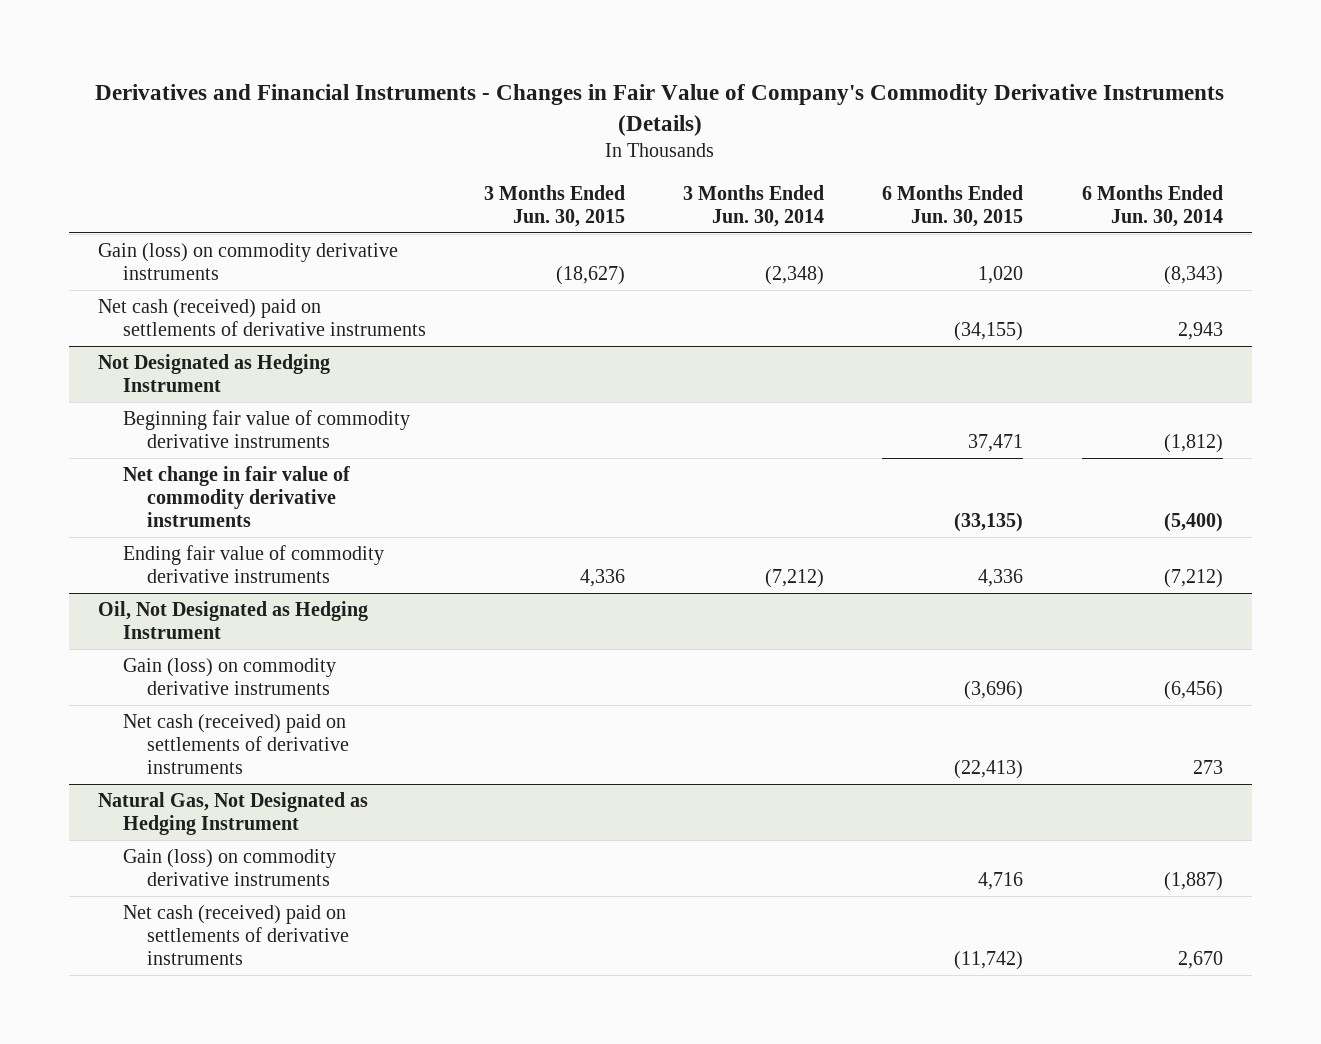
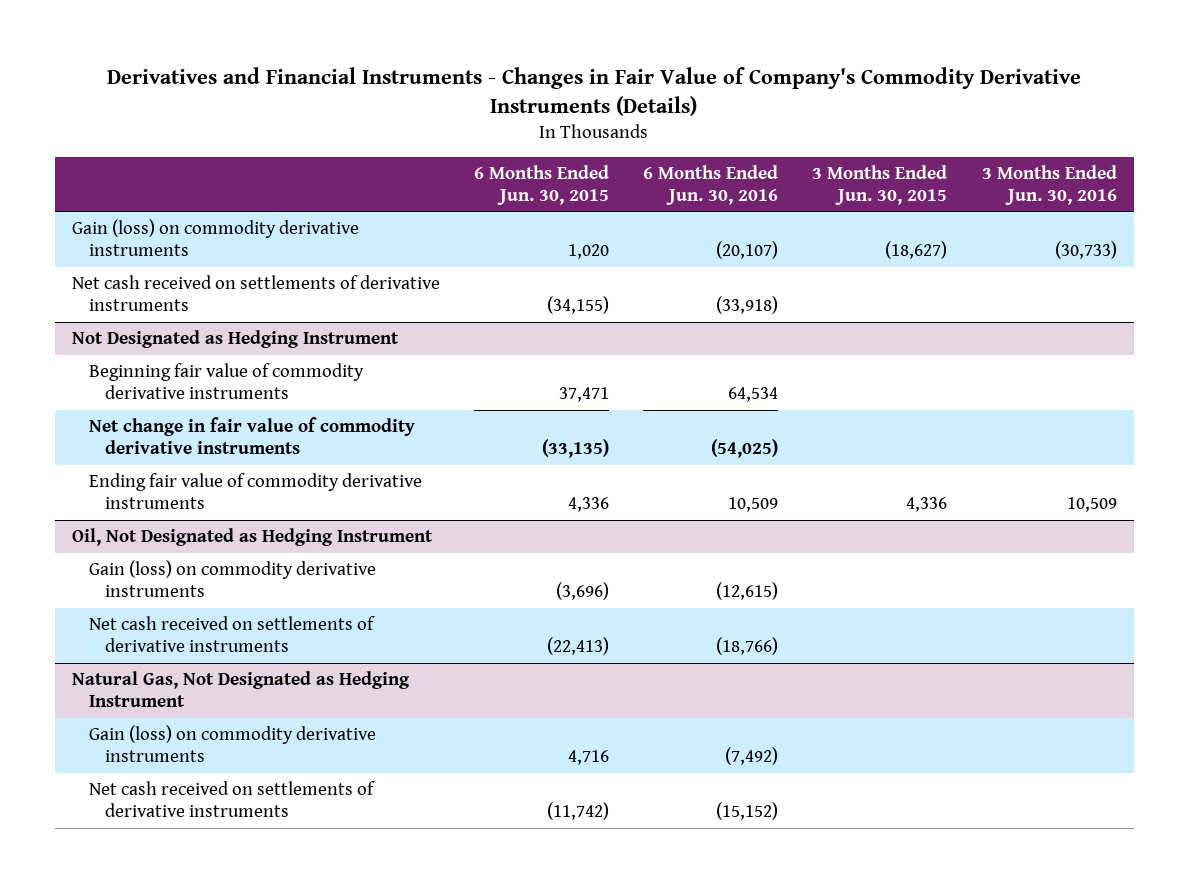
- | 3 Months Ended Jun. 30, 2015 | 3 Months Ended Jun. 30, 2014 | 6 Months Ended Jun. 30, 2015 | 6 Months Ended Jun. 30, 2014
+ | 6 Months Ended Jun. 30, 2015 | 6 Months Ended Jun. 30, 2016 | 3 Months Ended Jun. 30, 2015 | 3 Months Ended Jun. 30, 2016
- Net cash (received) paid on settlements of derivative instruments | | | (34,155) | 2,943
+ Net cash received on settlements of derivative instruments | (34,155) | (33,918) | |
@ Oil, Not Designated as Hedging Instrument
- Net cash (received) paid on settlements of derivative instruments | | | (22,413) | 273
+ Net cash received on settlements of derivative instruments | (22,413) | (18,766) | |
@ Natural Gas, Not Designated as Hedging Instrument
- Net cash (received) paid on settlements of derivative instruments | | | (11,742) | 2,670
+ Net cash received on settlements of derivative instruments | (11,742) | (15,152) | |

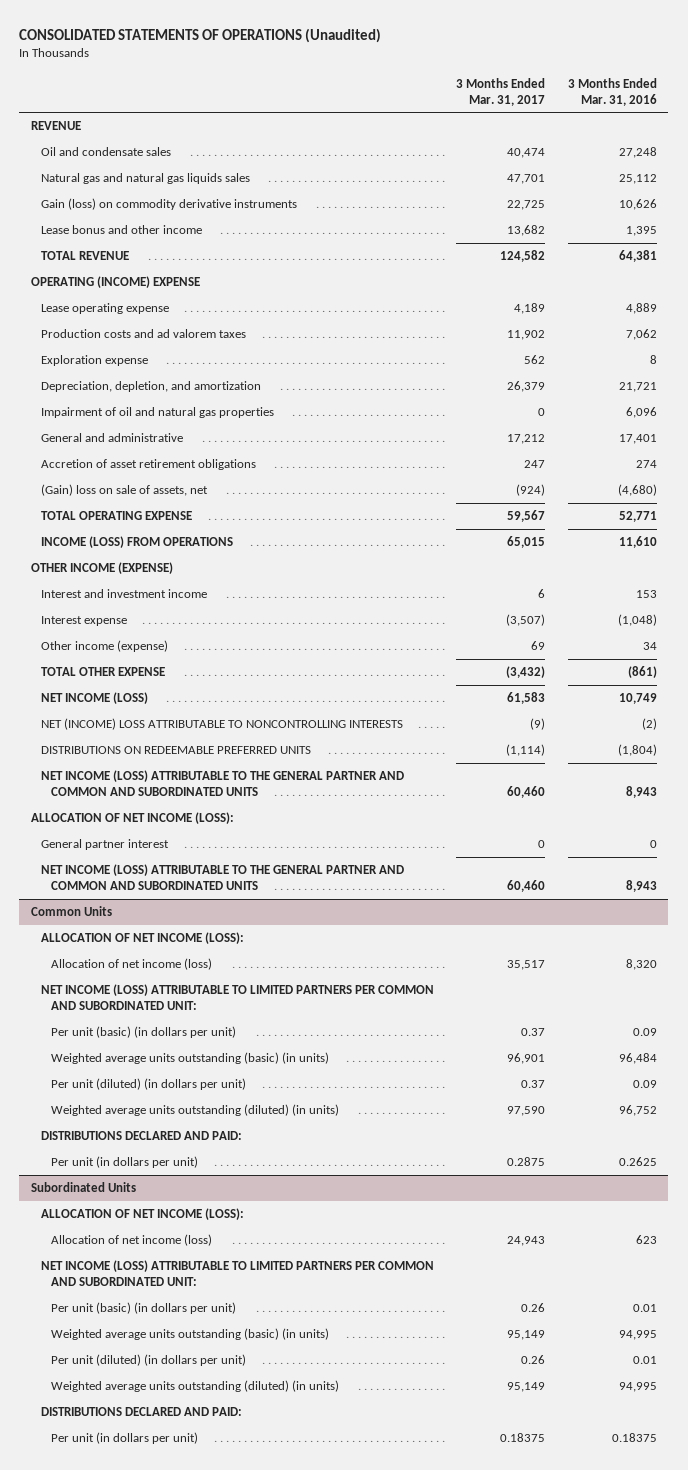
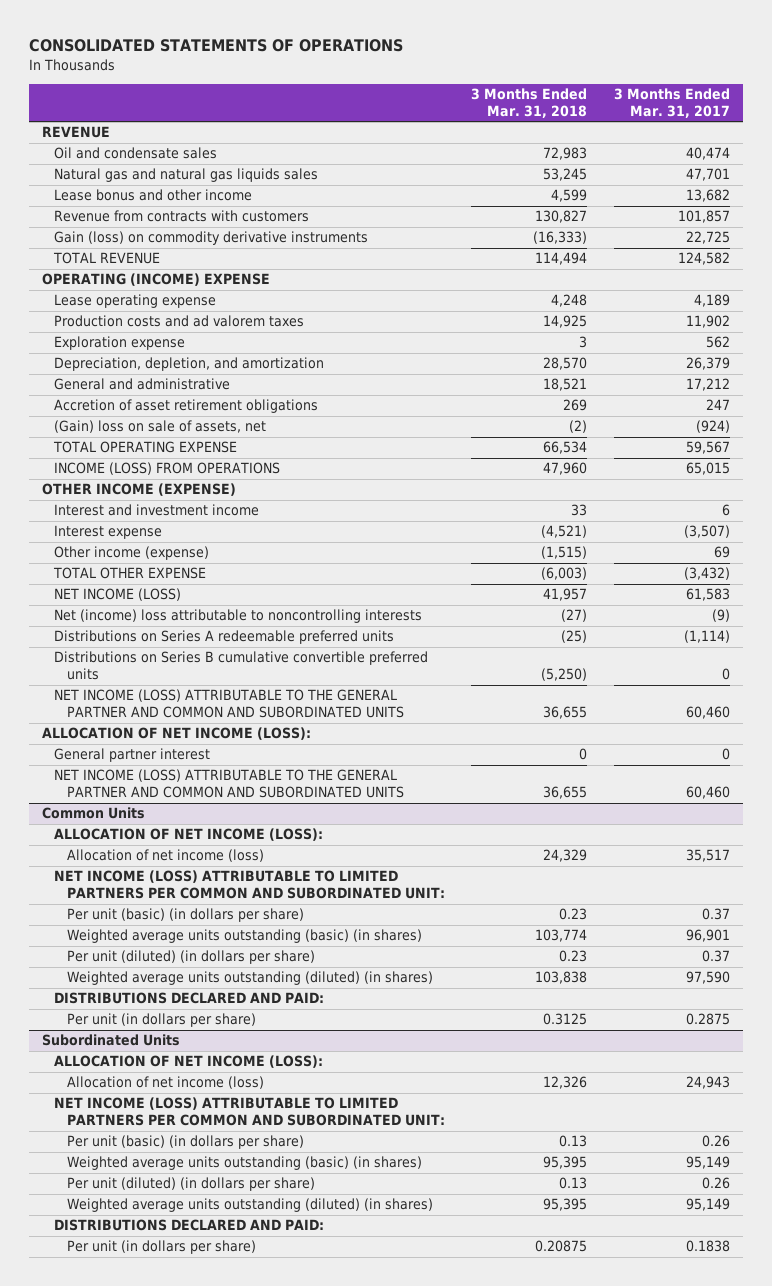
- CONSOLIDATED STATEMENTS OF OPERATIONS (Unaudited)
+ CONSOLIDATED STATEMENTS OF OPERATIONS
- | 3 Months Ended Mar. 31, 2017 | 3 Months Ended Mar. 31, 2016
+ | 3 Months Ended Mar. 31, 2018 | 3 Months Ended Mar. 31, 2017
+ Revenue from contracts with customers | 130,827 | 101,857
moved down: Gain (loss) on commodity derivative instruments | (16,333) | 22,725
- Impairment of oil and natural gas properties | 0 | 6,096
- NET (INCOME) LOSS ATTRIBUTABLE TO NONCONTROLLING INTERESTS | (9) | (2)
- DISTRIBUTIONS ON REDEEMABLE PREFERRED UNITS | (1,114) | (1,804)
+ Net (income) loss attributable to noncontrolling interests | (27) | (9)
+ Distributions on Series A redeemable preferred units | (25) | (1,114)
+ Distributions on Series B cumulative convertible preferred units | (5,250) | 0
@ Common Units
- Per unit (basic) (in dollars per unit) | 0.37 | 0.09
- Weighted average units outstanding (basic) (in units) | 96,901 | 96,484
- Per unit (diluted) (in dollars per unit) | 0.37 | 0.09
- Weighted average units outstanding (diluted) (in units) | 97,590 | 96,752
+ Per unit (basic) (in dollars per share) | 0.23 | 0.37
+ Weighted average units outstanding (basic) (in shares) | 103,774 | 96,901
+ Per unit (diluted) (in dollars per share) | 0.23 | 0.37
+ Weighted average units outstanding (diluted) (in shares) | 103,838 | 97,590
- Per unit (in dollars per unit) | 0.2875 | 0.2625
+ Per unit (in dollars per share) | 0.3125 | 0.2875
@ Subordinated Units
- Per unit (basic) (in dollars per unit) | 0.26 | 0.01
- Weighted average units outstanding (basic) (in units) | 95,149 | 94,995
- Per unit (diluted) (in dollars per unit) | 0.26 | 0.01
- Weighted average units outstanding (diluted) (in units) | 95,149 | 94,995
+ Per unit (basic) (in dollars per share) | 0.13 | 0.26
+ Weighted average units outstanding (basic) (in shares) | 95,395 | 95,149
+ Per unit (diluted) (in dollars per share) | 0.13 | 0.26
+ Weighted average units outstanding (diluted) (in shares) | 95,395 | 95,149
- Per unit (in dollars per unit) | 0.18375 | 0.18375
+ Per unit (in dollars per share) | 0.20875 | 0.1838

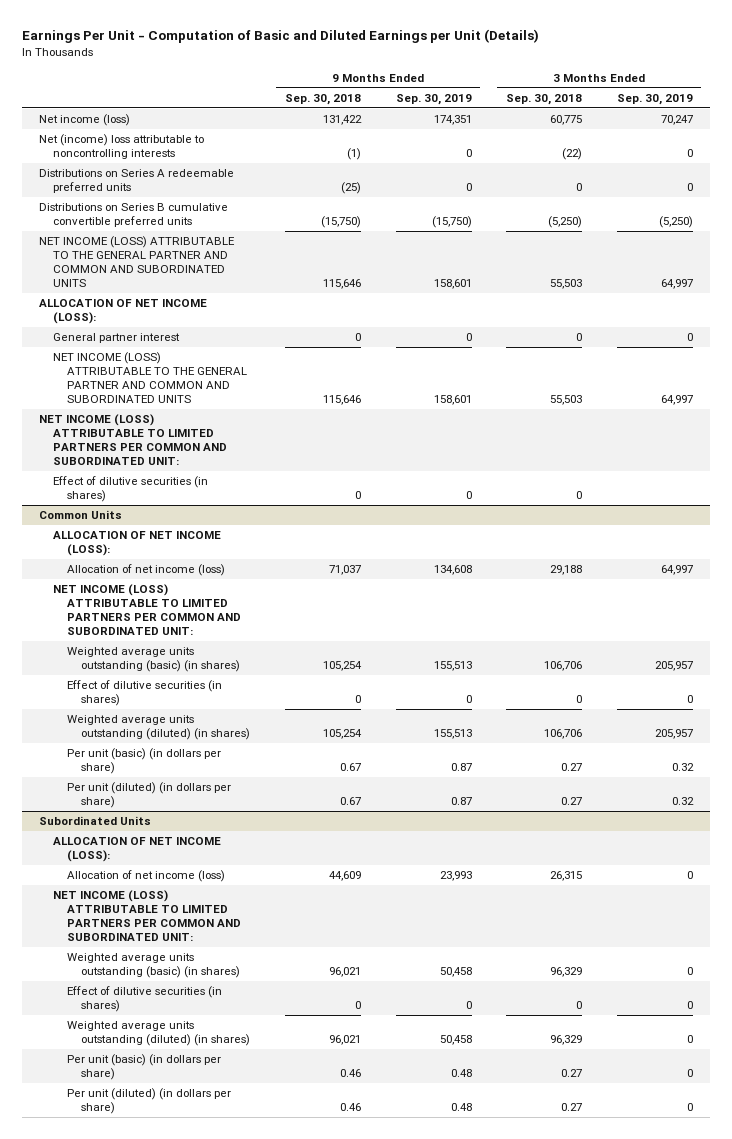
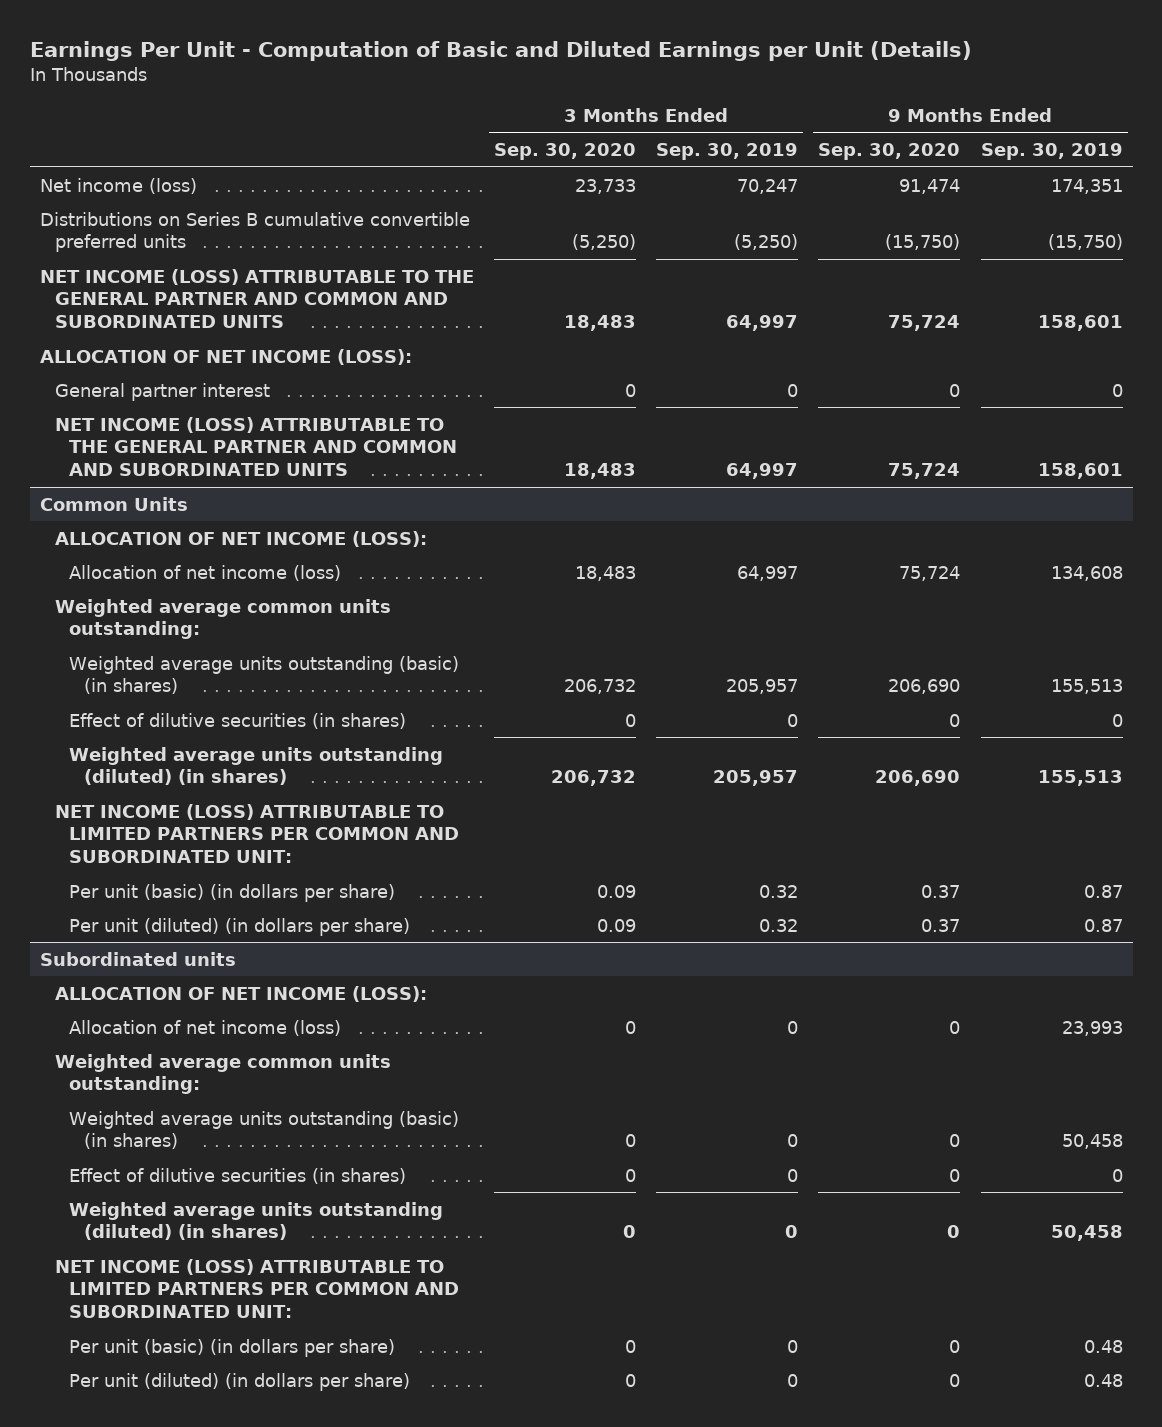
- | 9 Months Ended Sep. 30, 2018 | 9 Months Ended Sep. 30, 2019 | 3 Months Ended Sep. 30, 2018 | 3 Months Ended Sep. 30, 2019
+ | 3 Months Ended Sep. 30, 2020 | 3 Months Ended Sep. 30, 2019 | 9 Months Ended Sep. 30, 2020 | 9 Months Ended Sep. 30, 2019
- Net (income) loss attributable to noncontrolling interests | (1) | 0 | (22) | 0
- Distributions on Series A redeemable preferred units | (25) | 0 | 0 | 0
- NET INCOME (LOSS) ATTRIBUTABLE TO LIMITED PARTNERS PER COMMON AND SUBORDINATED UNIT:
- Effect of dilutive securities (in shares) | 0 | 0 | 0 |
@ Common Units
+ Weighted average common units outstanding:
moved down: NET INCOME (LOSS) ATTRIBUTABLE TO LIMITED PARTNERS PER COMMON AND SUBORDINATED UNIT:
- Subordinated Units
+ Subordinated units
- NET INCOME (LOSS) ATTRIBUTABLE TO LIMITED PARTNERS PER COMMON AND SUBORDINATED UNIT:
+ Weighted average common units outstanding:
+ NET INCOME (LOSS) ATTRIBUTABLE TO LIMITED PARTNERS PER COMMON AND SUBORDINATED UNIT:

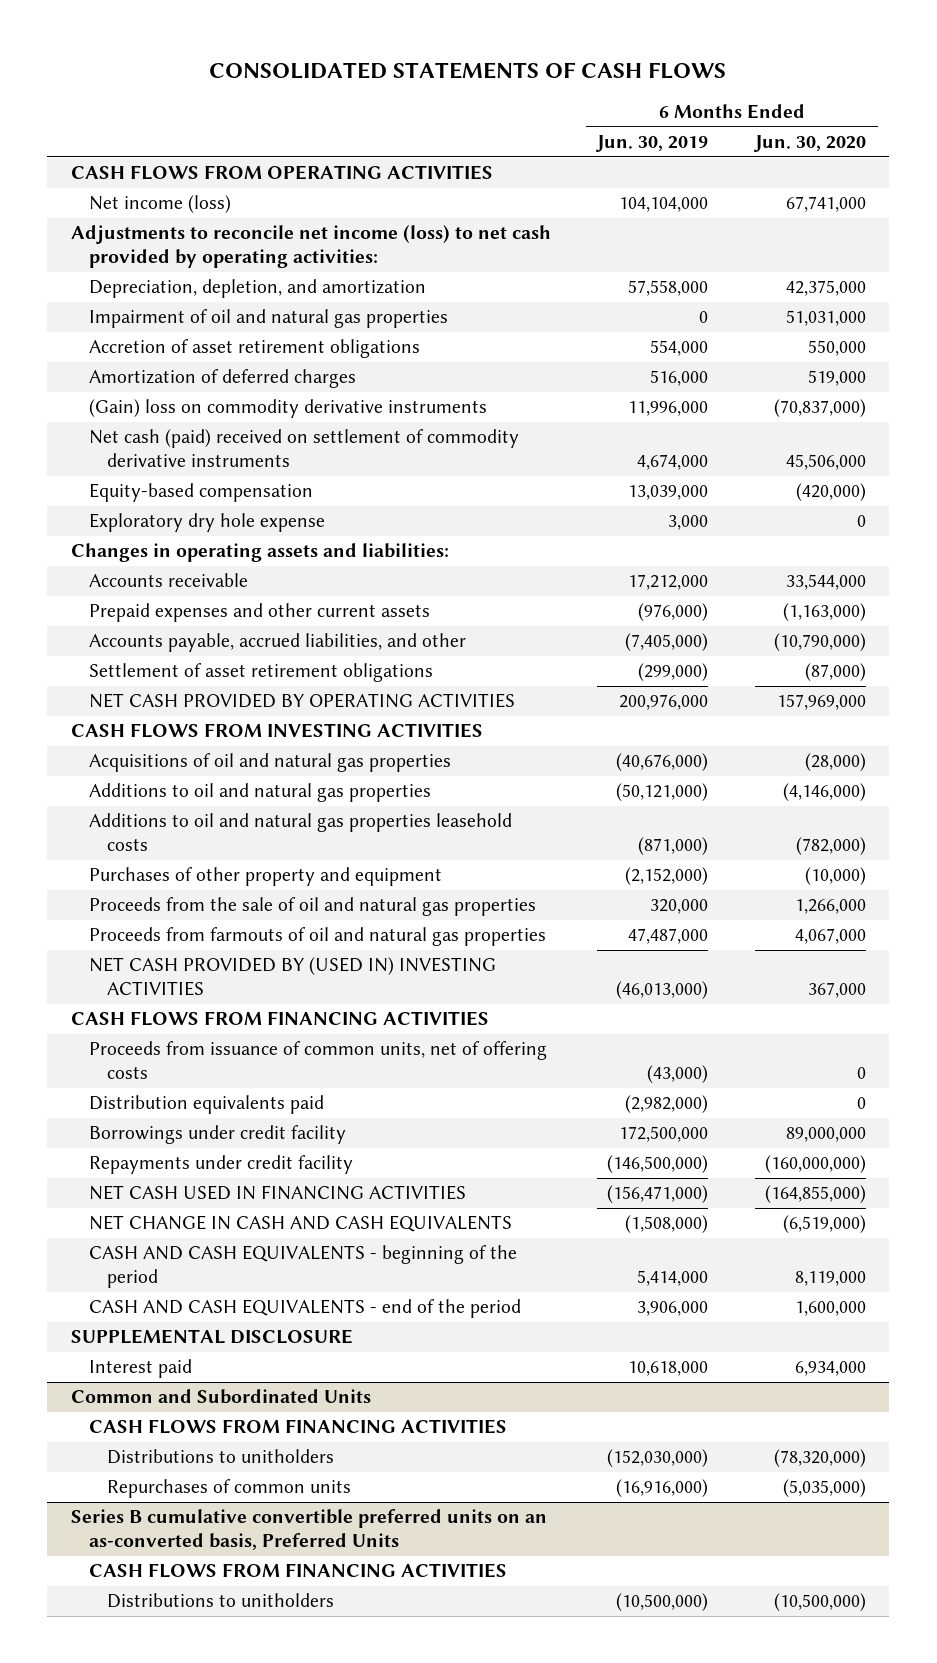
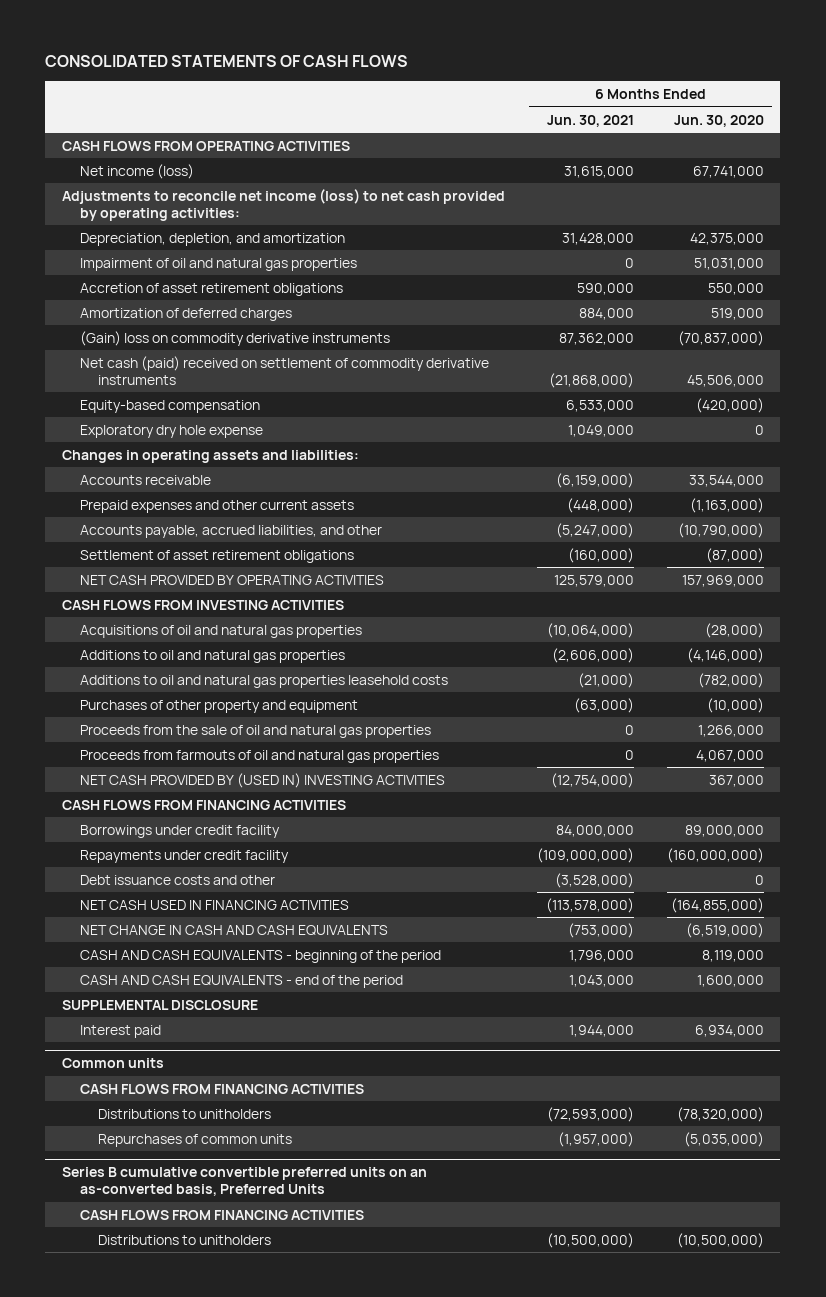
- | 6 Months Ended Jun. 30, 2019 | 6 Months Ended Jun. 30, 2020
+ | 6 Months Ended Jun. 30, 2021 | 6 Months Ended Jun. 30, 2020
- Proceeds from issuance of common units, net of offering costs | (43,000) | 0
- Distribution equivalents paid | (2,982,000) | 0
+ Debt issuance costs and other | (3,528,000) | 0
- Common and Subordinated Units
+ Common units

